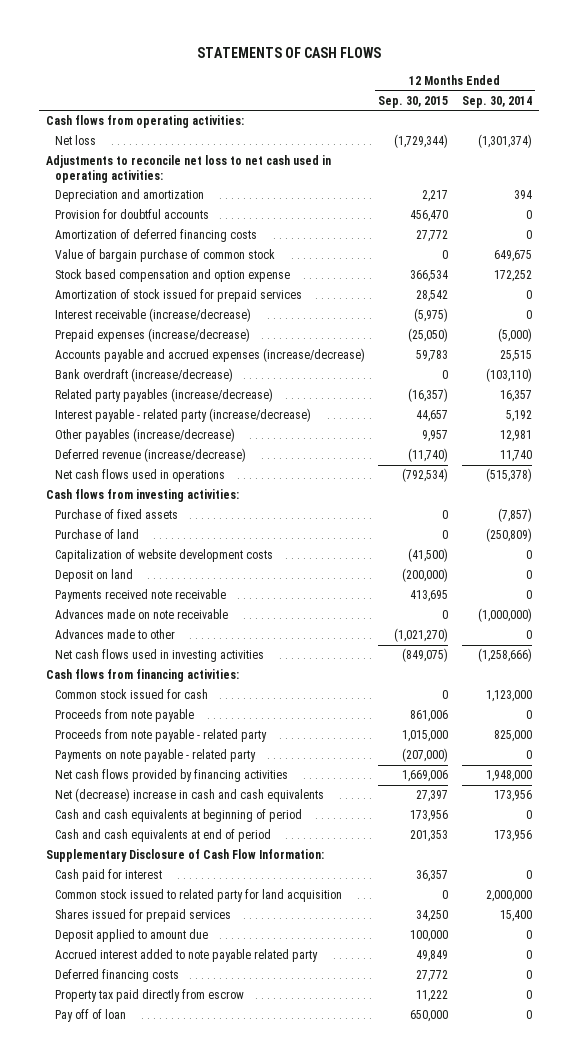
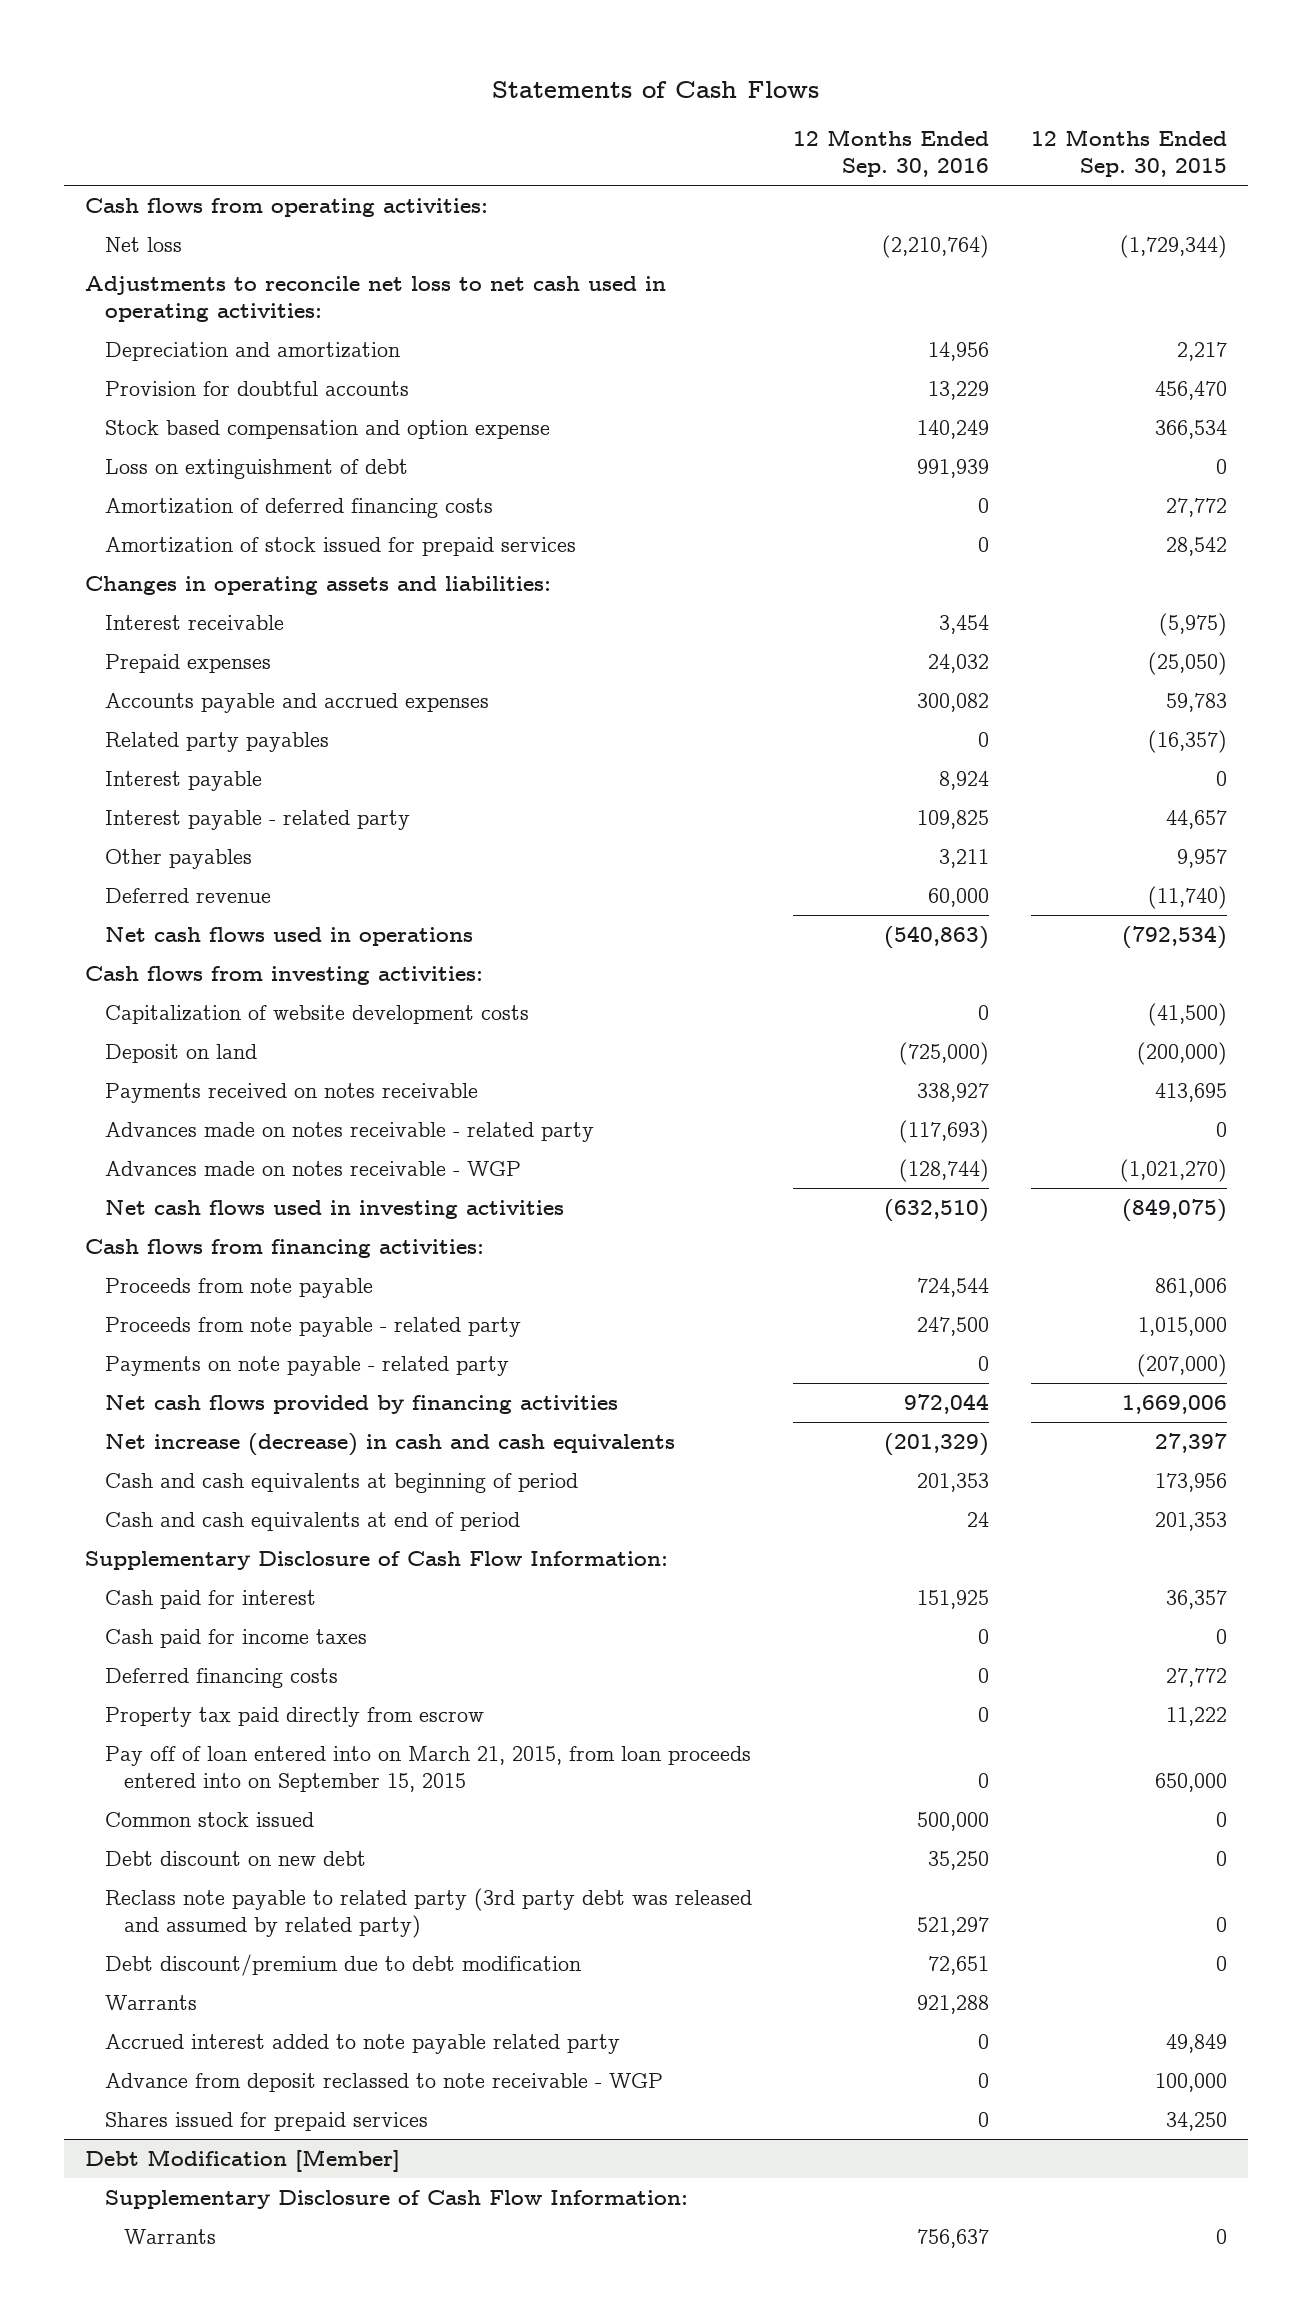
- STATEMENTS OF CASH FLOWS
+ Statements of Cash Flows
- | 12 Months Ended Sep. 30, 2015 | 12 Months Ended Sep. 30, 2014
+ | 12 Months Ended Sep. 30, 2016 | 12 Months Ended Sep. 30, 2015
- Value of bargain purchase of common stock | 0 | 649,675
+ Loss on extinguishment of debt | 991,939 | 0
moved down: Amortization of deferred financing costs | 0 | 27,772
- Interest receivable (increase/decrease) | (5,975) | 0
- Prepaid expenses (increase/decrease) | (25,050) | (5,000)
- Accounts payable and accrued expenses (increase/decrease) | 59,783 | 25,515
- Bank overdraft (increase/decrease) | 0 | (103,110)
- Related party payables (increase/decrease) | (16,357) | 16,357
- Interest payable - related party (increase/decrease) | 44,657 | 5,192
- Other payables (increase/decrease) | 9,957 | 12,981
- Deferred revenue (increase/decrease) | (11,740) | 11,740
+ Changes in operating assets and liabilities:
+ Interest receivable | 3,454 | (5,975)
+ Prepaid expenses | 24,032 | (25,050)
+ Accounts payable and accrued expenses | 300,082 | 59,783
+ Related party payables | 0 | (16,357)
+ Interest payable | 8,924 | 0
+ Interest payable - related party | 109,825 | 44,657
+ Other payables | 3,211 | 9,957
+ Deferred revenue | 60,000 | (11,740)
- Purchase of fixed assets | 0 | (7,857)
- Purchase of land | 0 | (250,809)
- Payments received note receivable | 413,695 | 0
- Advances made on note receivable | 0 | (1,000,000)
- Advances made to other | (1,021,270) | 0
+ Payments received on notes receivable | 338,927 | 413,695
+ Advances made on notes receivable - related party | (117,693) | 0
+ Advances made on notes receivable - WGP | (128,744) | (1,021,270)
- Common stock issued for cash | 0 | 1,123,000
- Net (decrease) increase in cash and cash equivalents | 27,397 | 173,956
+ Net increase (decrease) in cash and cash equivalents | (201,329) | 27,397
- Common stock issued to related party for land acquisition | 0 | 2,000,000
- Deposit applied to amount due | 100,000 | 0
+ Cash paid for income taxes | 0 | 0
- Pay off of loan | 650,000 | 0
+ Pay off of loan entered into on March 21, 2015, from loan proceeds entered into on September 15, 2015 | 0 | 650,000
+ Common stock issued | 500,000 | 0
+ Debt discount on new debt | 35,250 | 0
+ Reclass note payable to related party (3rd party debt was released and assumed by related party) | 521,297 | 0
+ Debt discount/premium due to debt modification | 72,651 | 0
+ Warrants | 921,288 |
moved down: Accrued interest added to note payable related party | 0 | 49,849
+ Advance from deposit reclassed to note receivable - WGP | 0 | 100,000
moved down: Shares issued for prepaid services | 0 | 34,250
+ Debt Modification [Member]
+ Supplementary Disclosure of Cash Flow Information:
+ Warrants | 756,637 | 0

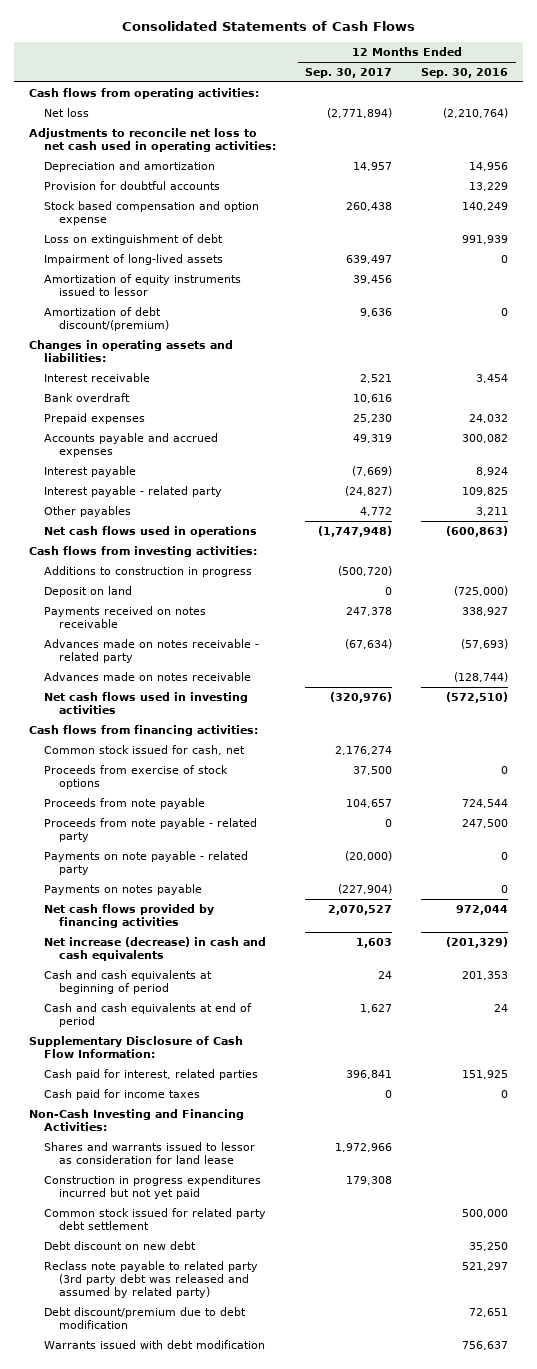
- Statements of Cash Flows
+ Consolidated Statements of Cash Flows
- | 12 Months Ended Sep. 30, 2016 | 12 Months Ended Sep. 30, 2015
+ | 12 Months Ended Sep. 30, 2017 | 12 Months Ended Sep. 30, 2016
- Amortization of deferred financing costs | 0 | 27,772
- Amortization of stock issued for prepaid services | 0 | 28,542
+ Impairment of long-lived assets | 639,497 | 0
+ Amortization of equity instruments issued to lessor | 39,456 |
+ Amortization of debt discount/(premium) | 9,636 | 0
+ Bank overdraft | 10,616 |
- Related party payables | 0 | (16,357)
- Deferred revenue | 60,000 | (11,740)
- Net cash flows used in operations | (540,863) | (792,534)
+ Net cash flows used in operations | (1,747,948) | (600,863)
- Capitalization of website development costs | 0 | (41,500)
+ Additions to construction in progress | (500,720) |
- Advances made on notes receivable - related party | (117,693) | 0
- Advances made on notes receivable - WGP | (128,744) | (1,021,270)
- Net cash flows used in investing activities | (632,510) | (849,075)
+ Advances made on notes receivable - related party | (67,634) | (57,693)
+ Advances made on notes receivable | | (128,744)
+ Net cash flows used in investing activities | (320,976) | (572,510)
+ Common stock issued for cash, net | 2,176,274 |
+ Proceeds from exercise of stock options | 37,500 | 0
+ Payments on notes payable | (227,904) | 0
- Cash paid for interest | 151,925 | 36,357
+ Cash paid for interest, related parties | 396,841 | 151,925
- Deferred financing costs | 0 | 27,772
- Property tax paid directly from escrow | 0 | 11,222
- Pay off of loan entered into on March 21, 2015, from loan proceeds entered into on September 15, 2015 | 0 | 650,000
- Common stock issued | 500,000 | 0
+ Non-Cash Investing and Financing Activities:
+ Shares and warrants issued to lessor as consideration for land lease | 1,972,966 |
+ Construction in progress expenditures incurred but not yet paid | 179,308 |
+ Common stock issued for related party debt settlement | | 500,000
- Warrants | 921,288 |
- Accrued interest added to note payable related party | 0 | 49,849
- Advance from deposit reclassed to note receivable - WGP | 0 | 100,000
- Shares issued for prepaid services | 0 | 34,250
- Debt Modification [Member]
- Supplementary Disclosure of Cash Flow Information:
- Warrants | 756,637 | 0
+ Warrants issued with debt modification | | 756,637

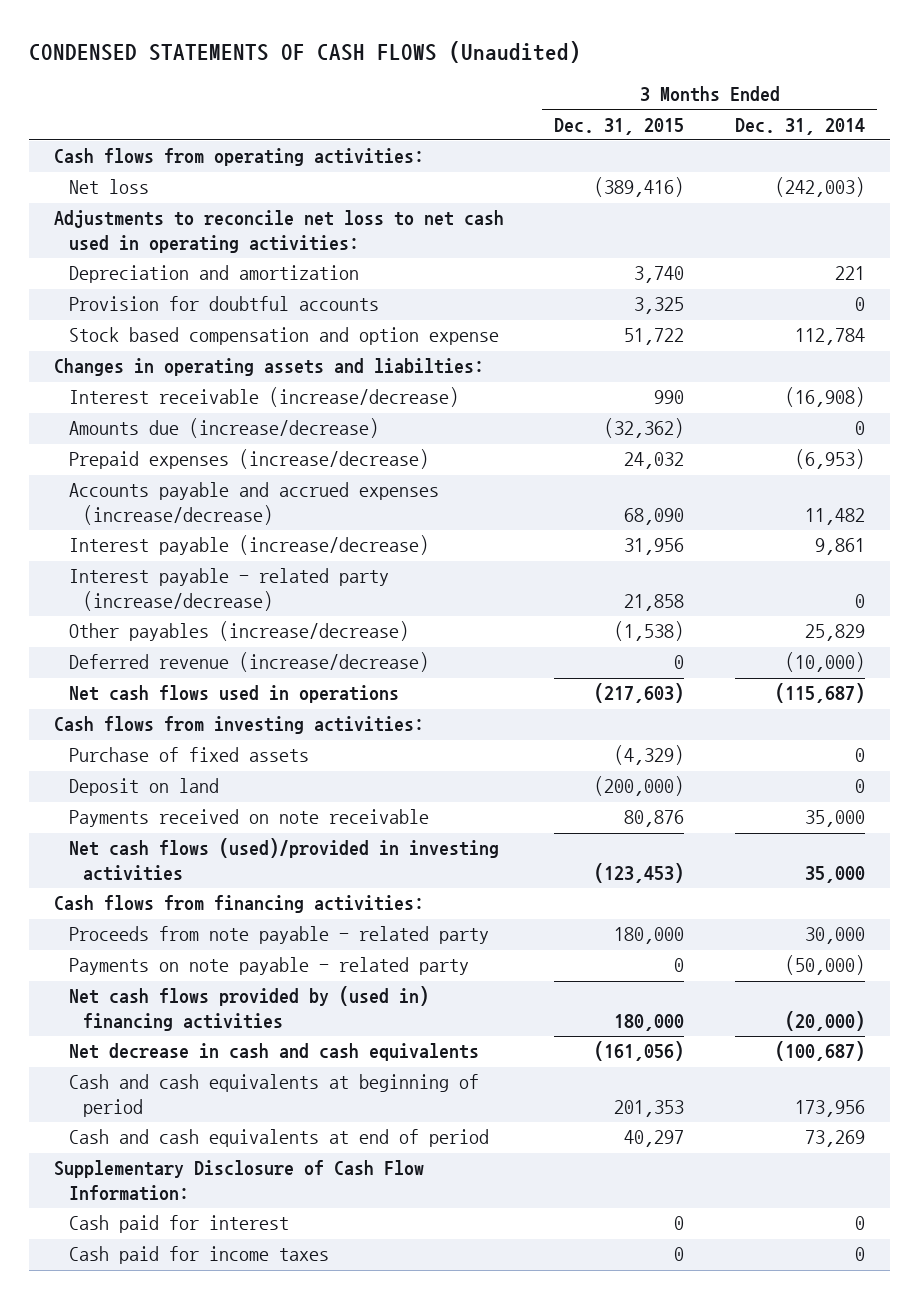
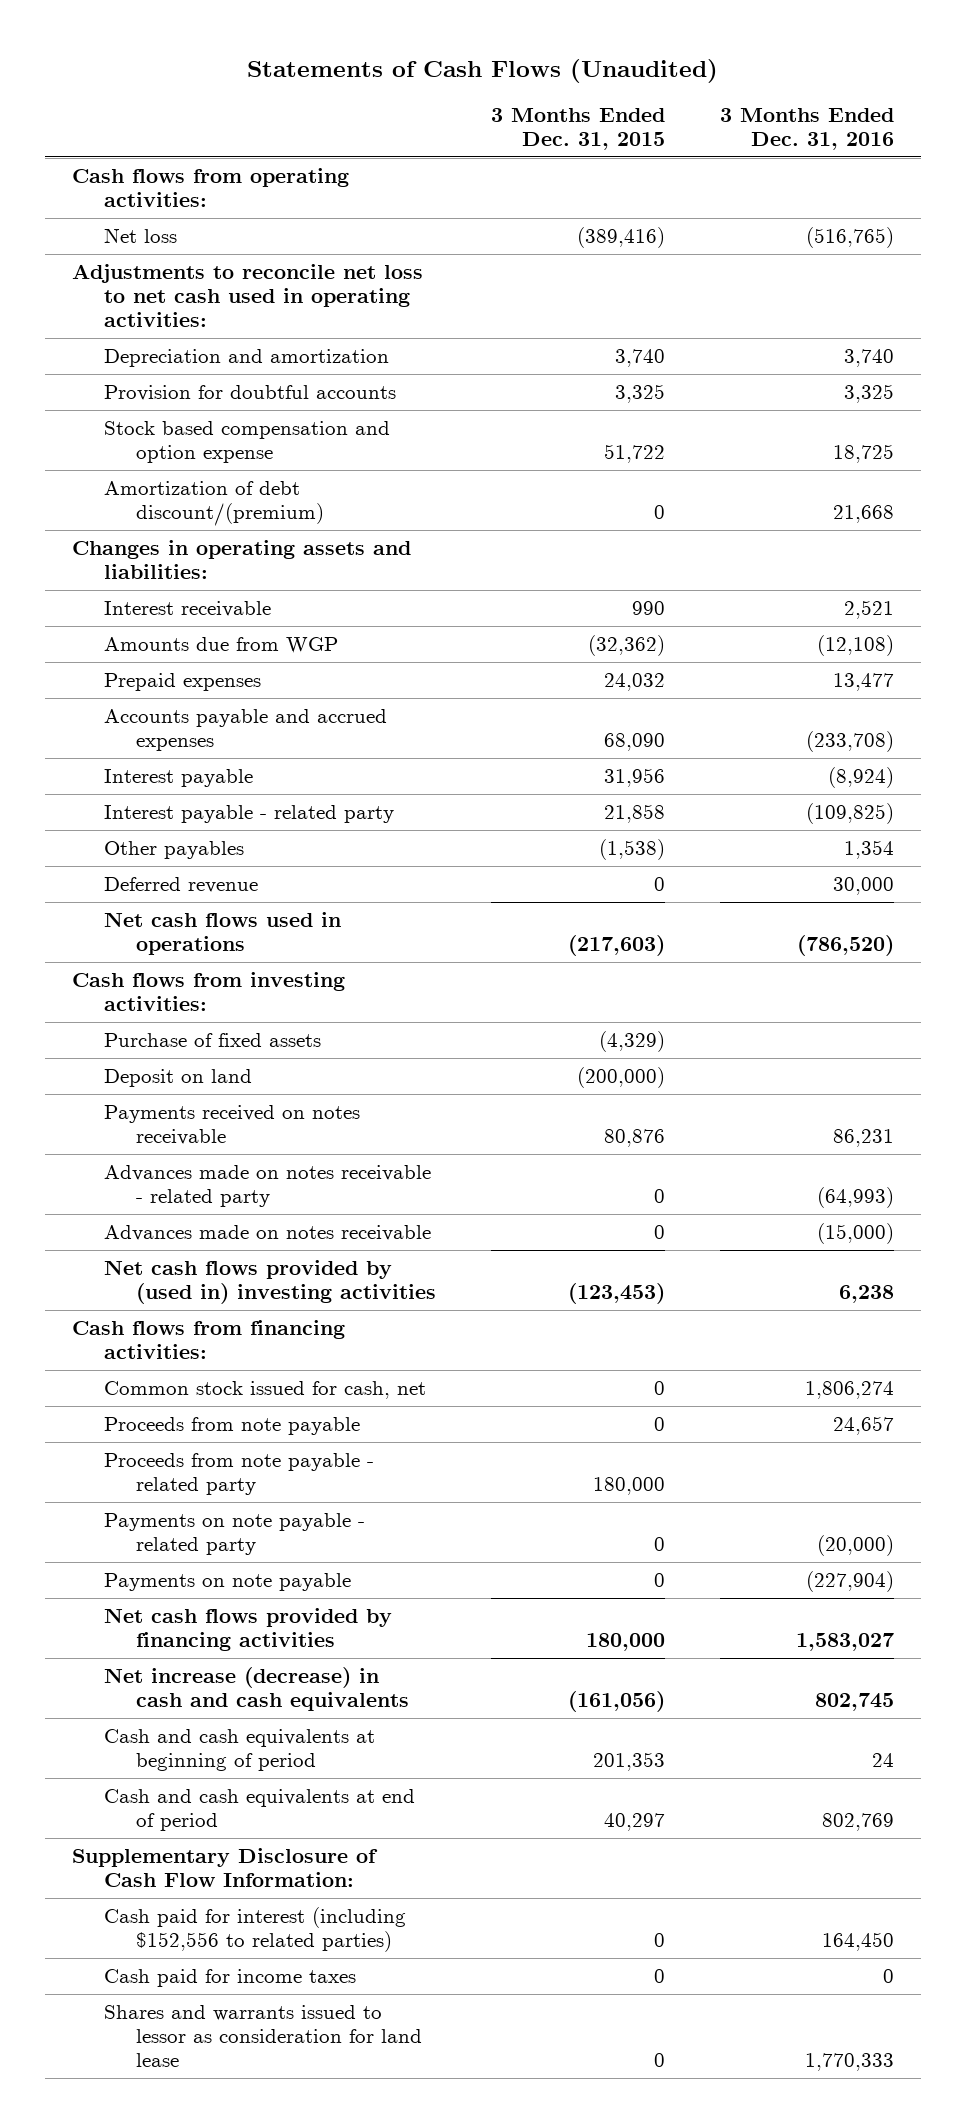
- CONDENSED STATEMENTS OF CASH FLOWS (Unaudited)
+ Statements of Cash Flows (Unaudited)
- | 3 Months Ended Dec. 31, 2015 | 3 Months Ended Dec. 31, 2014
+ | 3 Months Ended Dec. 31, 2015 | 3 Months Ended Dec. 31, 2016
- Changes in operating assets and liabilties:
- Interest receivable (increase/decrease) | 990 | (16,908)
- Amounts due (increase/decrease) | (32,362) | 0
- Prepaid expenses (increase/decrease) | 24,032 | (6,953)
- Accounts payable and accrued expenses (increase/decrease) | 68,090 | 11,482
- Interest payable (increase/decrease) | 31,956 | 9,861
- Interest payable - related party (increase/decrease) | 21,858 | 0
- Other payables (increase/decrease) | (1,538) | 25,829
- Deferred revenue (increase/decrease) | 0 | (10,000)
+ Amortization of debt discount/(premium) | 0 | 21,668
+ Changes in operating assets and liabilities:
+ Interest receivable | 990 | 2,521
+ Amounts due from WGP | (32,362) | (12,108)
+ Prepaid expenses | 24,032 | 13,477
+ Accounts payable and accrued expenses | 68,090 | (233,708)
+ Interest payable | 31,956 | (8,924)
+ Interest payable - related party | 21,858 | (109,825)
+ Other payables | (1,538) | 1,354
+ Deferred revenue | 0 | 30,000
- Payments received on note receivable | 80,876 | 35,000
- Net cash flows (used)/provided in investing activities | (123,453) | 35,000
+ Payments received on notes receivable | 80,876 | 86,231
+ Advances made on notes receivable - related party | 0 | (64,993)
+ Advances made on notes receivable | 0 | (15,000)
+ Net cash flows provided by (used in) investing activities | (123,453) | 6,238
+ Common stock issued for cash, net | 0 | 1,806,274
+ Proceeds from note payable | 0 | 24,657
- Net cash flows provided by (used in) financing activities | 180,000 | (20,000)
- Net decrease in cash and cash equivalents | (161,056) | (100,687)
+ Payments on note payable | 0 | (227,904)
+ Net cash flows provided by financing activities | 180,000 | 1,583,027
+ Net increase (decrease) in cash and cash equivalents | (161,056) | 802,745
- Cash paid for interest | 0 | 0
+ Cash paid for interest (including $152,556 to related parties) | 0 | 164,450
+ Shares and warrants issued to lessor as consideration for land lease | 0 | 1,770,333

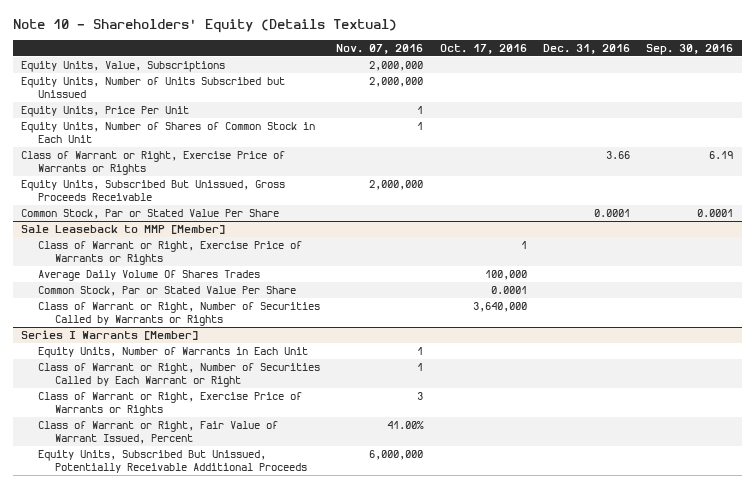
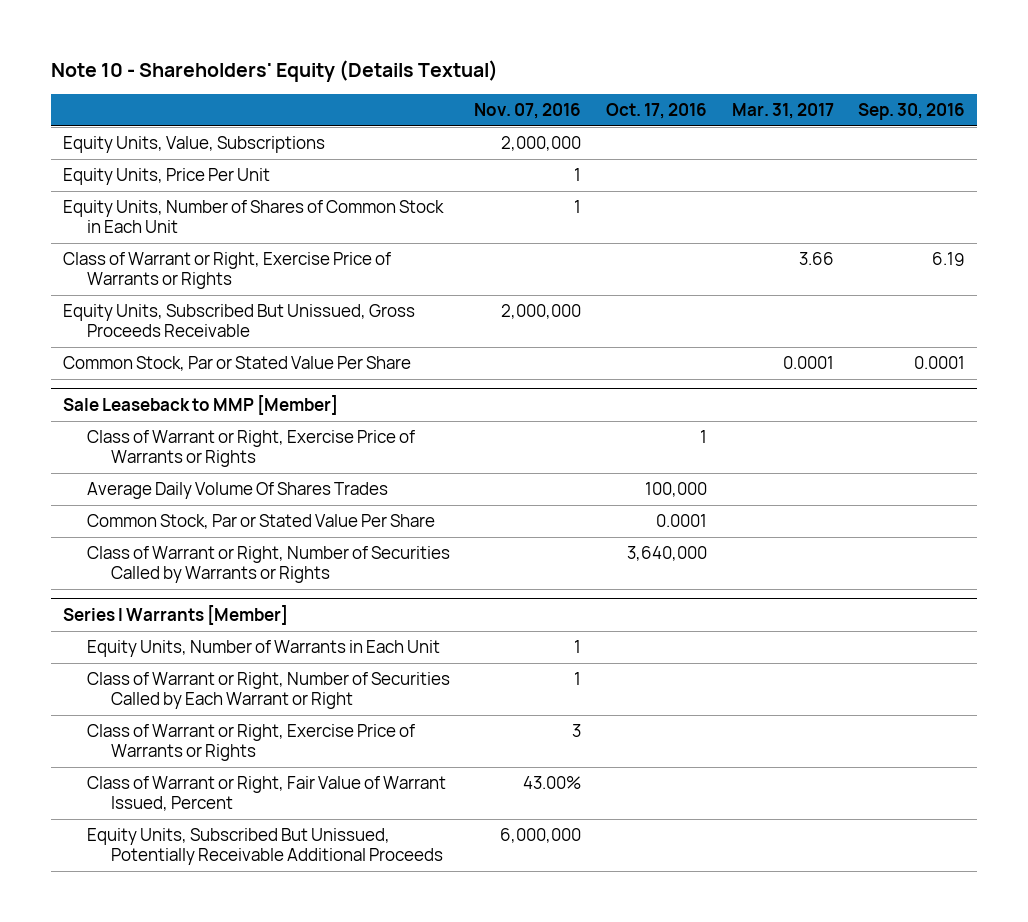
- | Nov. 07, 2016 | Oct. 17, 2016 | Dec. 31, 2016 | Sep. 30, 2016
+ | Nov. 07, 2016 | Oct. 17, 2016 | Mar. 31, 2017 | Sep. 30, 2016
- Equity Units, Number of Units Subscribed but Unissued | 2,000,000 | | |
@ Series I Warrants [Member]
- Class of Warrant or Right, Fair Value of Warrant Issued, Percent | 41.00% | | |
+ Class of Warrant or Right, Fair Value of Warrant Issued, Percent | 43.00% | | |

